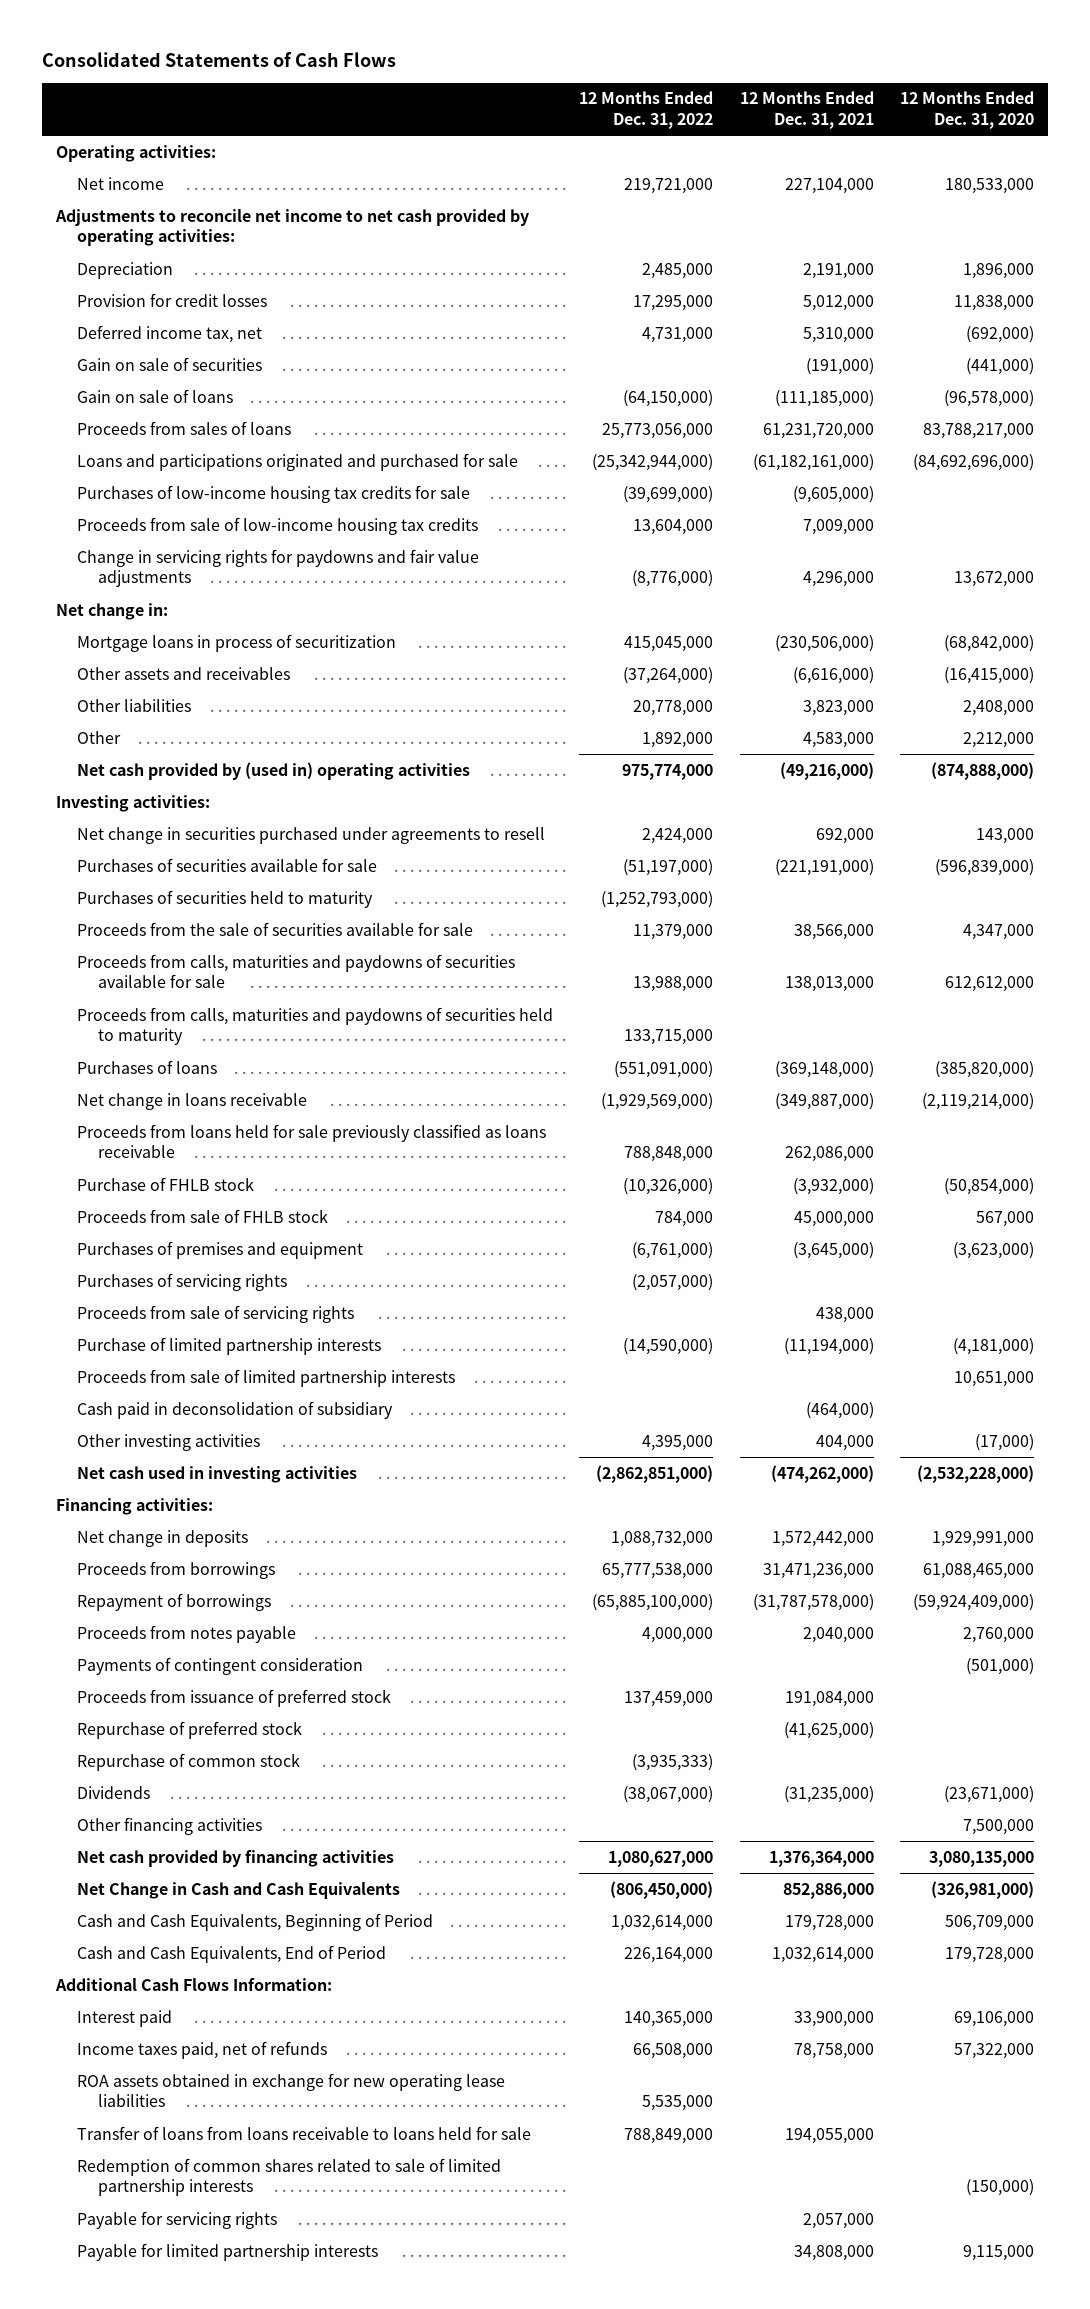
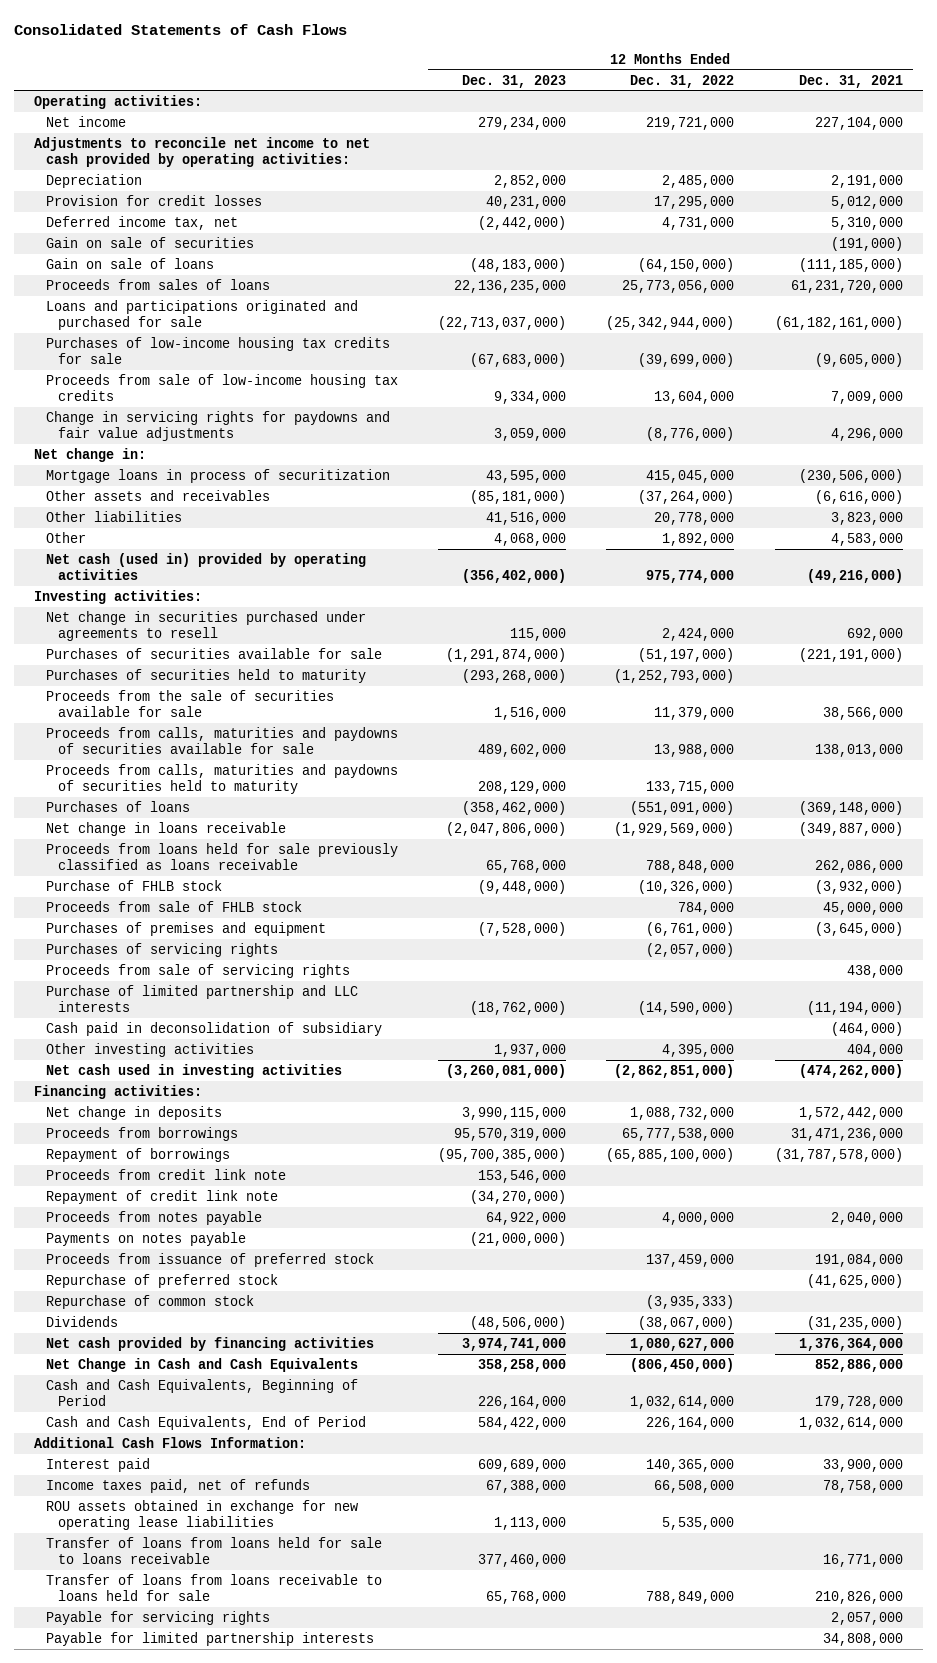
- | 12 Months Ended Dec. 31, 2022 | 12 Months Ended Dec. 31, 2021 | 12 Months Ended Dec. 31, 2020
+ | 12 Months Ended Dec. 31, 2023 | 12 Months Ended Dec. 31, 2022 | 12 Months Ended Dec. 31, 2021
- Net cash provided by (used in) operating activities | 975,774,000 | (49,216,000) | (874,888,000)
+ Net cash (used in) provided by operating activities | (356,402,000) | 975,774,000 | (49,216,000)
- Purchase of limited partnership interests | (14,590,000) | (11,194,000) | (4,181,000)
- Proceeds from sale of limited partnership interests | | | 10,651,000
+ Purchase of limited partnership and LLC interests | (18,762,000) | (14,590,000) | (11,194,000)
+ Proceeds from credit link note | 153,546,000 | |
+ Repayment of credit link note | (34,270,000) | |
- Payments of contingent consideration | | | (501,000)
+ Payments on notes payable | (21,000,000) | |
- Other financing activities | | | 7,500,000
- ROA assets obtained in exchange for new operating lease liabilities | 5,535,000 | |
- Transfer of loans from loans receivable to loans held for sale | 788,849,000 | 194,055,000 |
- Redemption of common shares related to sale of limited partnership interests | | | (150,000)
+ ROU assets obtained in exchange for new operating lease liabilities | 1,113,000 | 5,535,000 |
+ Transfer of loans from loans held for sale to loans receivable | 377,460,000 | | 16,771,000
+ Transfer of loans from loans receivable to loans held for sale | 65,768,000 | 788,849,000 | 210,826,000

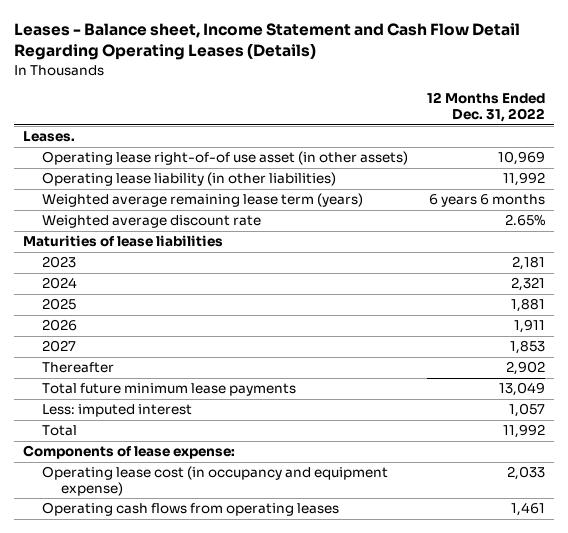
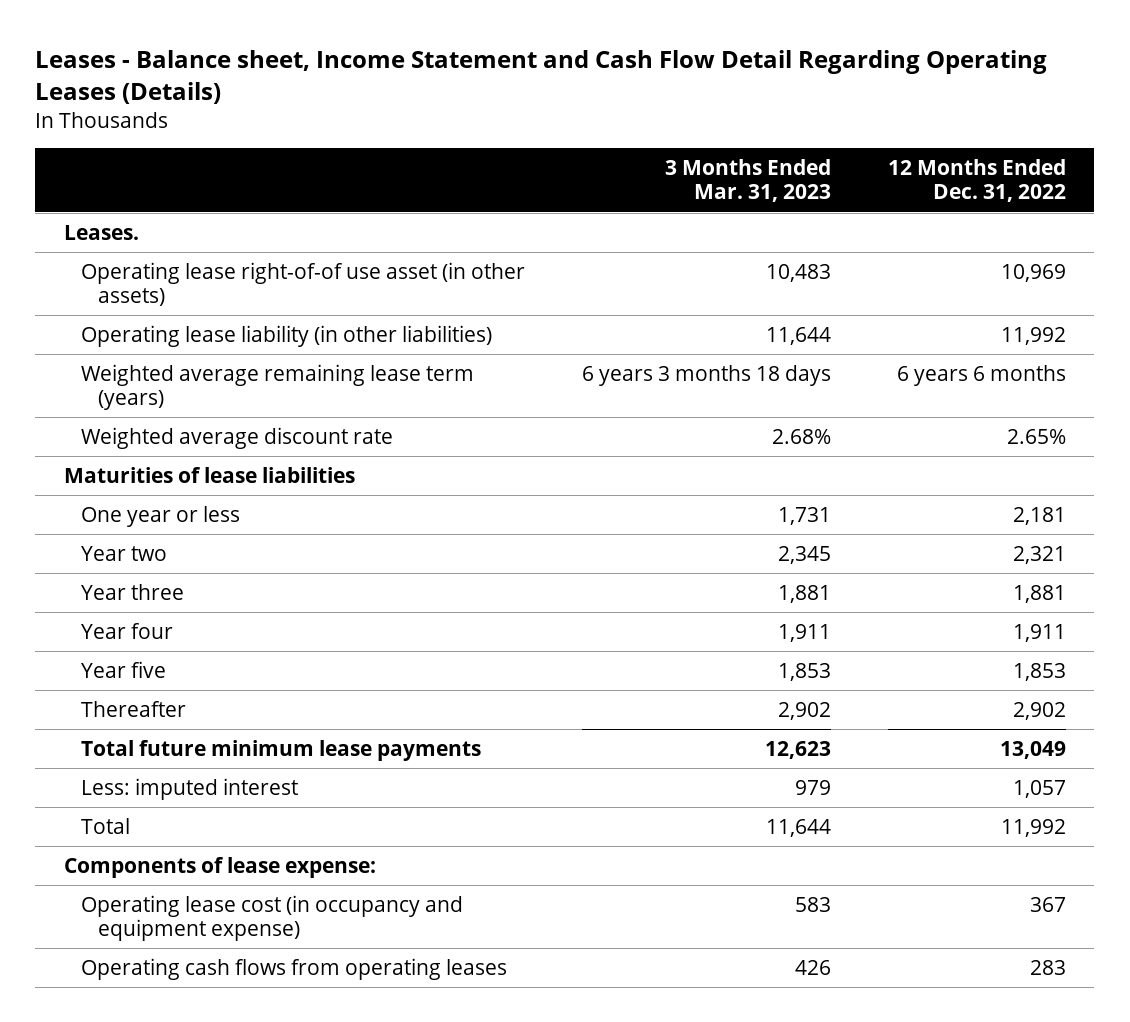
- | 12 Months Ended Dec. 31, 2022
+ | 3 Months Ended Mar. 31, 2023 | 12 Months Ended Dec. 31, 2022
- 2023 | 2,181
- 2024 | 2,321
- 2025 | 1,881
- 2026 | 1,911
- 2027 | 1,853
+ One year or less | 1,731 | 2,181
+ Year two | 2,345 | 2,321
+ Year three | 1,881 | 1,881
+ Year four | 1,911 | 1,911
+ Year five | 1,853 | 1,853
- Operating lease cost (in occupancy and equipment expense) | 2,033
- Operating cash flows from operating leases | 1,461
+ Operating lease cost (in occupancy and equipment expense) | 583 | 367
+ Operating cash flows from operating leases | 426 | 283

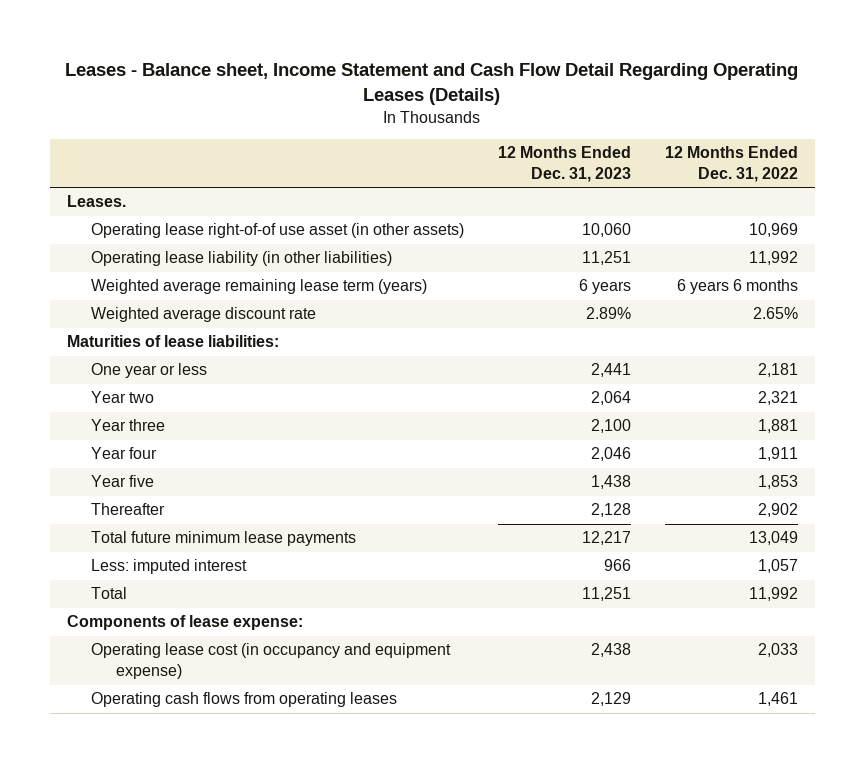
- | 3 Months Ended Mar. 31, 2023 | 12 Months Ended Dec. 31, 2022
+ | 12 Months Ended Dec. 31, 2023 | 12 Months Ended Dec. 31, 2022
- Maturities of lease liabilities
+ Maturities of lease liabilities:
- Operating lease cost (in occupancy and equipment expense) | 583 | 367
- Operating cash flows from operating leases | 426 | 283
+ Operating lease cost (in occupancy and equipment expense) | 2,438 | 2,033
+ Operating cash flows from operating leases | 2,129 | 1,461

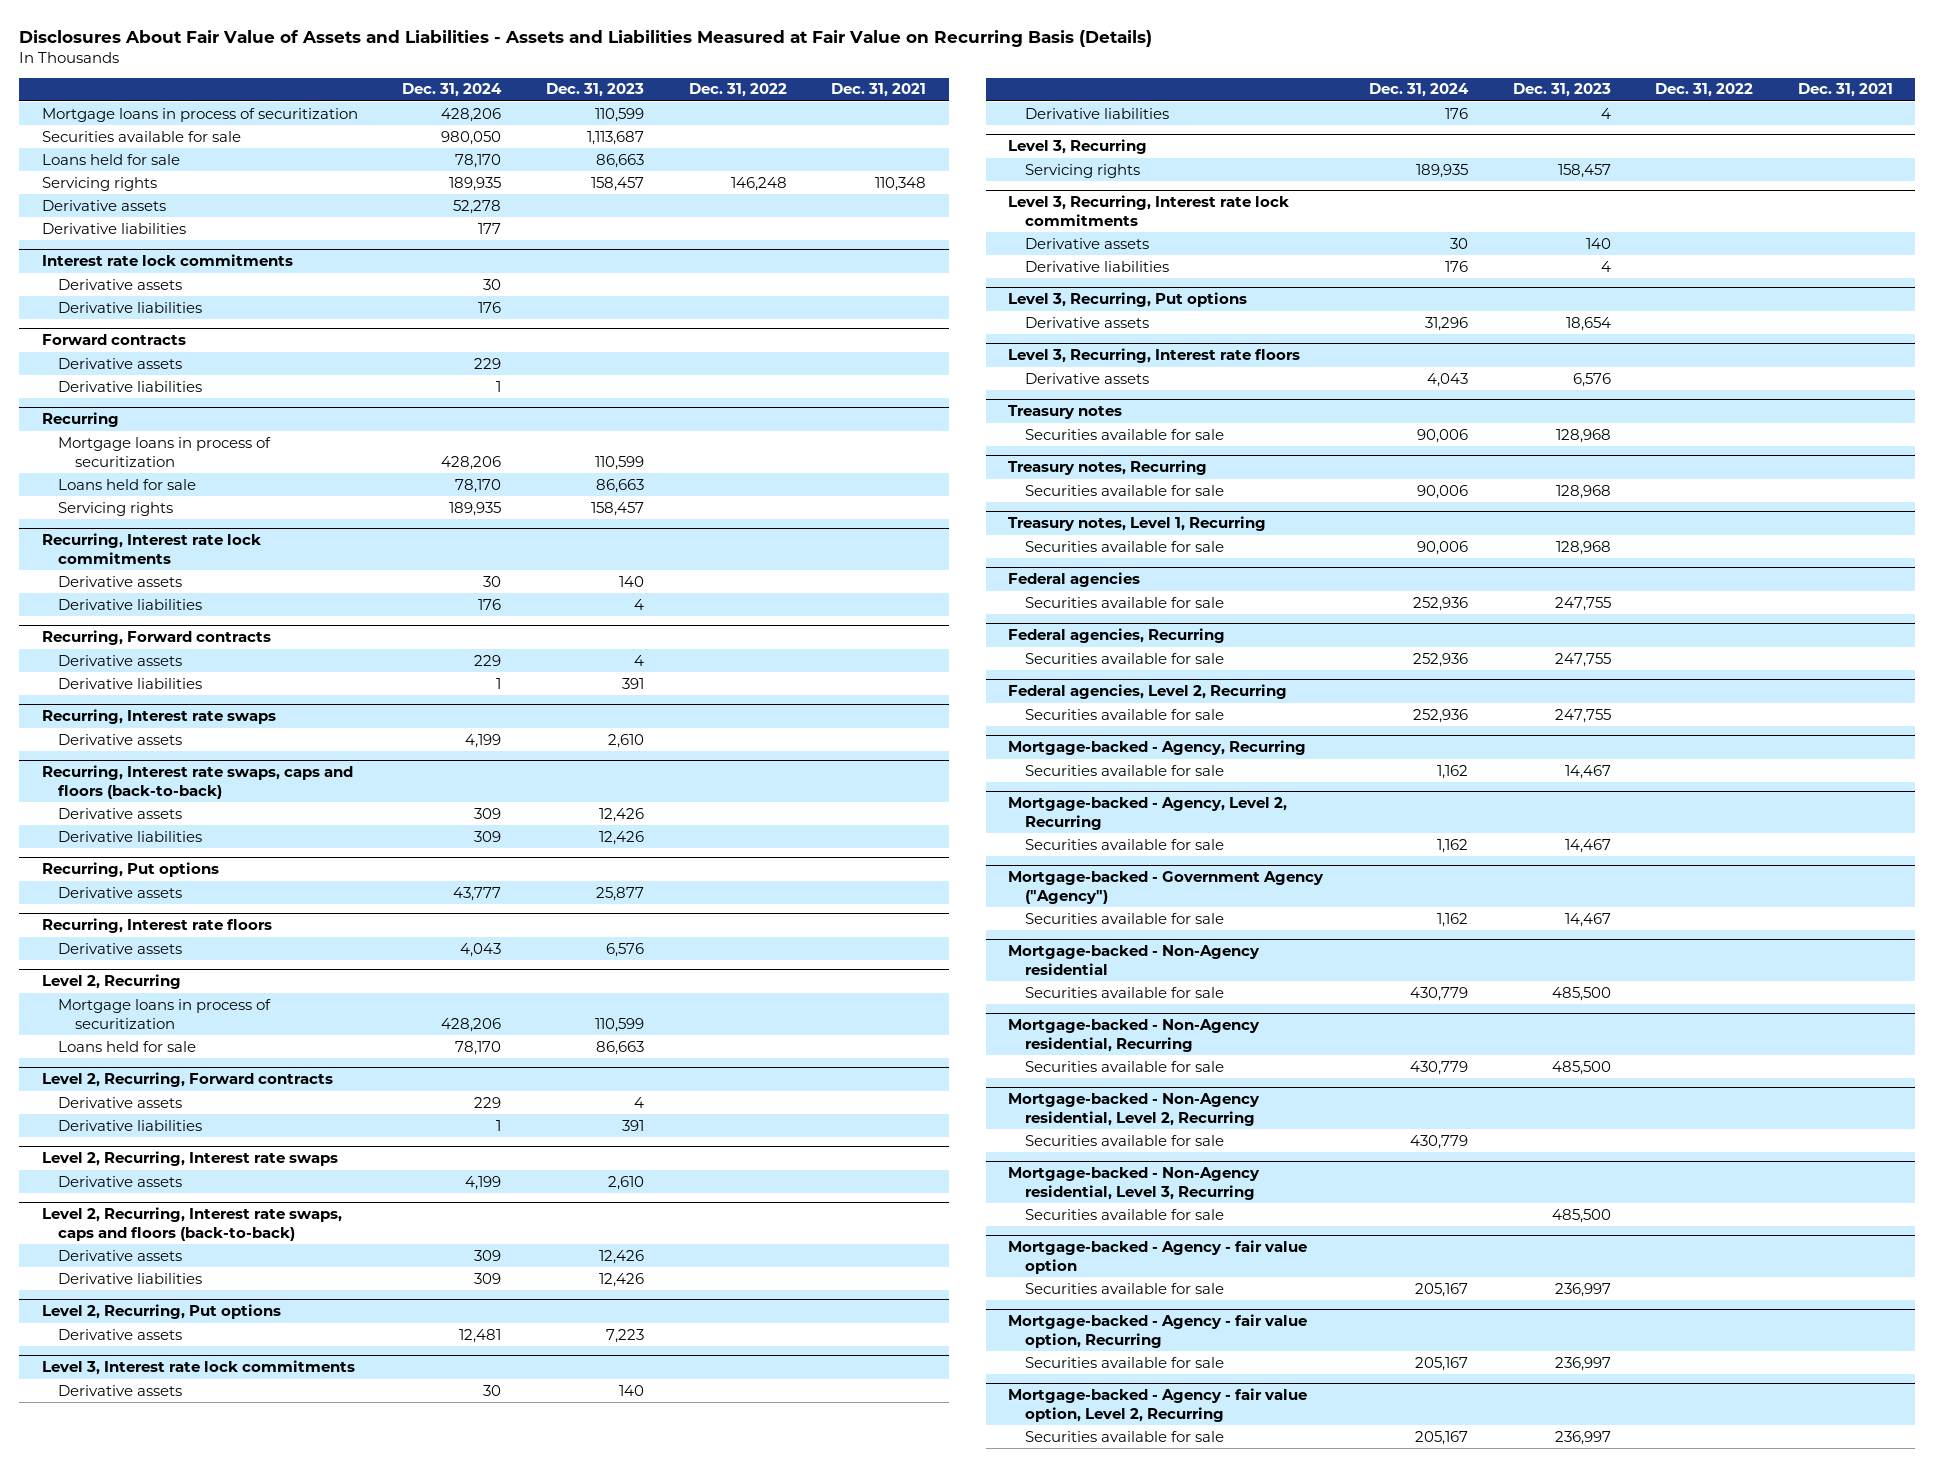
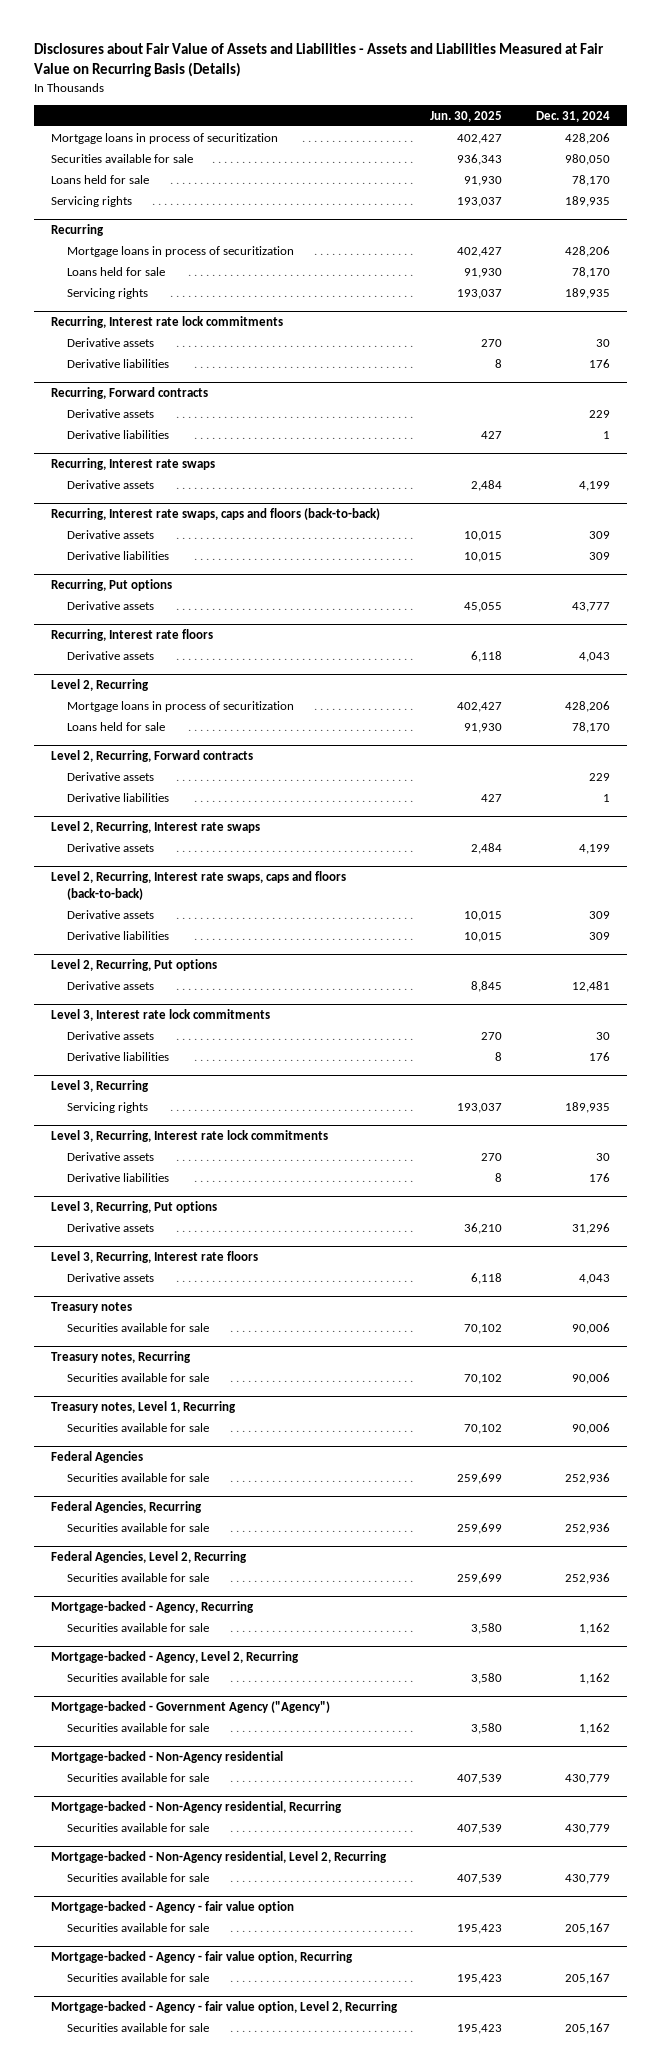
- Disclosures About Fair Value of Assets and Liabilities - Assets and Liabilities Measured at Fair Value on Recurring Basis (Details)
+ Disclosures about Fair Value of Assets and Liabilities - Assets and Liabilities Measured at Fair Value on Recurring Basis (Details)
- | Dec. 31, 2024 | Dec. 31, 2023 | Dec. 31, 2022 | Dec. 31, 2021
+ | Jun. 30, 2025 | Dec. 31, 2024
- Derivative assets | 52,278 | | |
- Derivative liabilities | 177 | | |
- Interest rate lock commitments
- Derivative assets | 30 | | |
- Derivative liabilities | 176 | | |
- Forward contracts
- Derivative assets | 229 | | |
- Derivative liabilities | 1 | | |
- Federal agencies
+ Federal Agencies
- Federal agencies, Recurring
+ Federal Agencies, Recurring
- Federal agencies, Level 2, Recurring
+ Federal Agencies, Level 2, Recurring
- Mortgage-backed - Non-Agency residential, Level 3, Recurring
- Securities available for sale | | 485,500 | |

